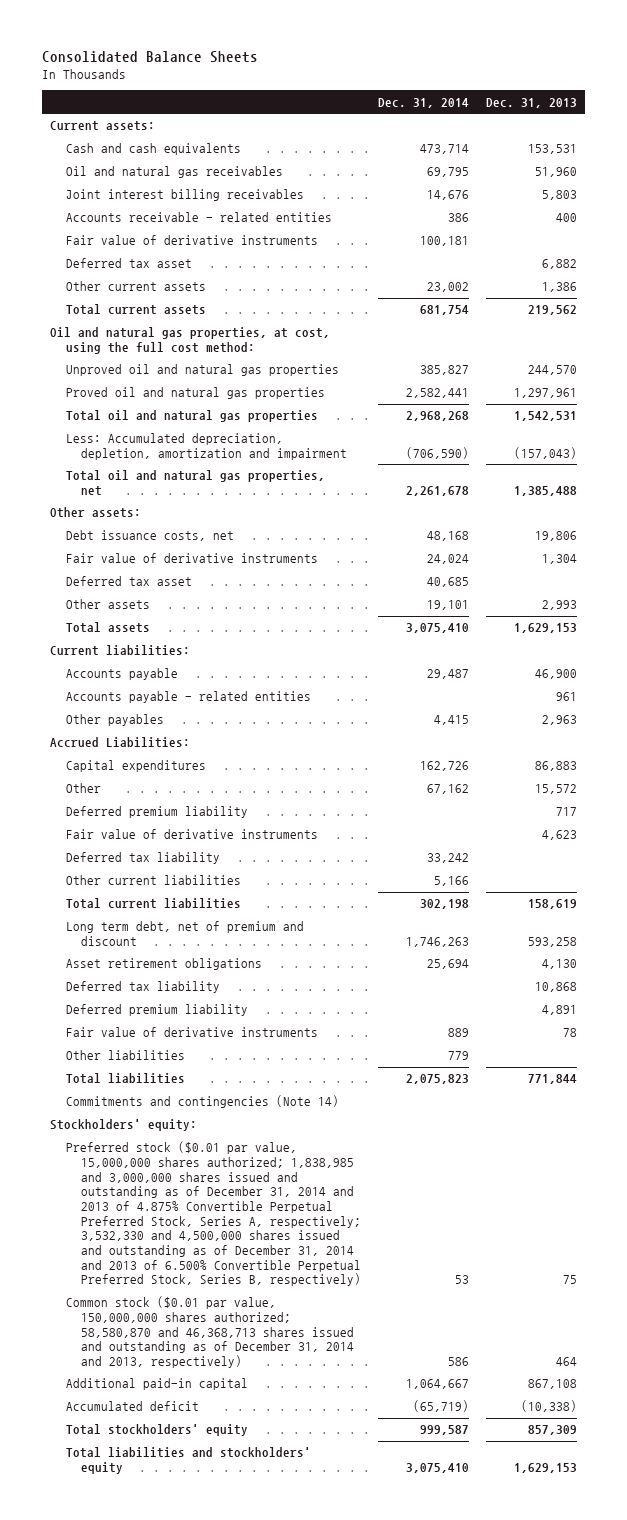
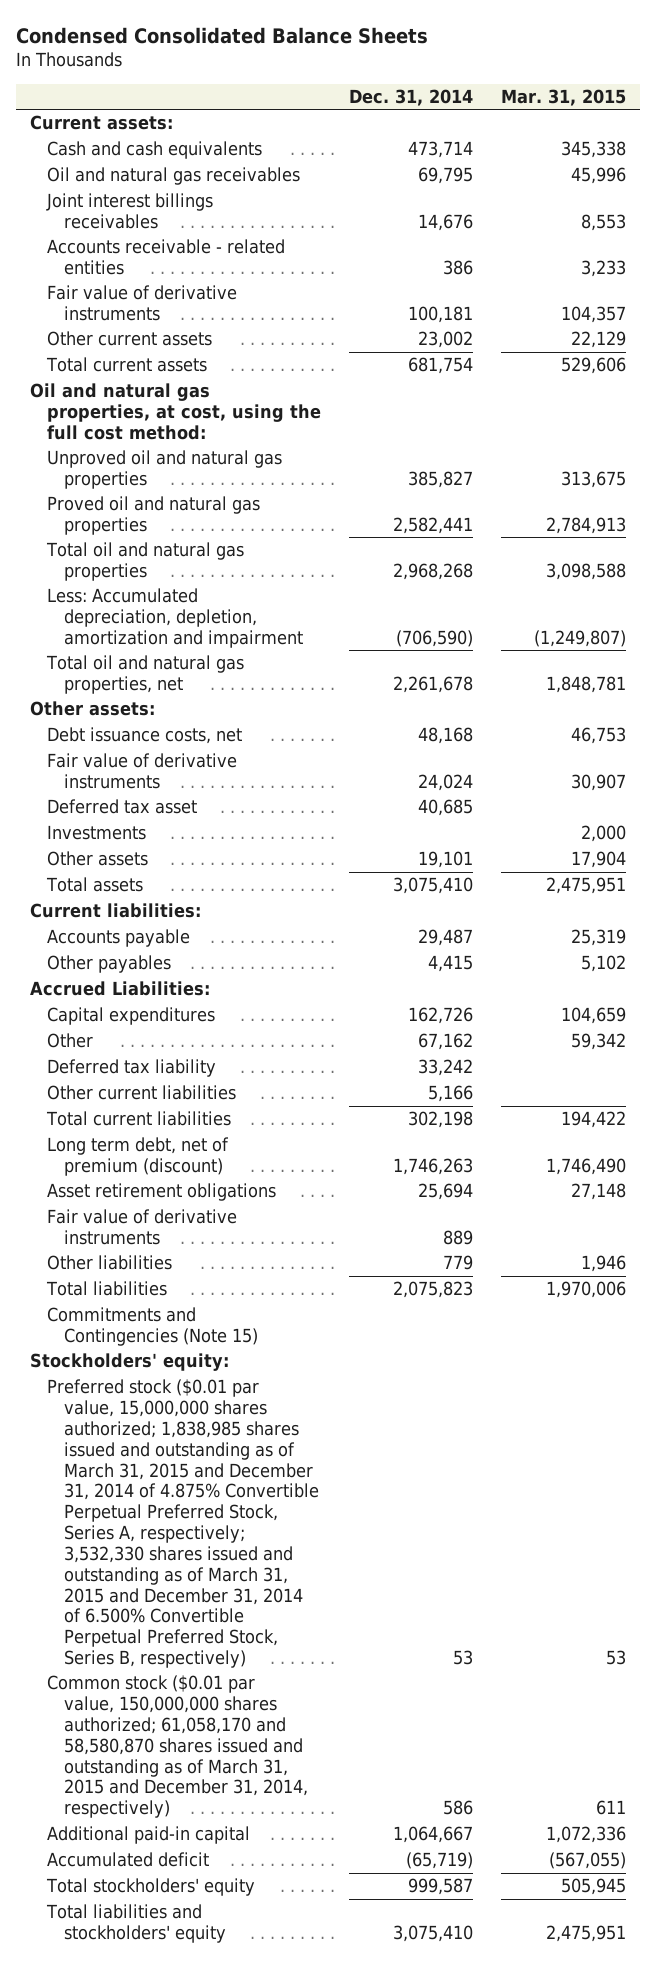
- Consolidated Balance Sheets
+ Condensed Consolidated Balance Sheets
- | Dec. 31, 2014 | Dec. 31, 2013
+ | Dec. 31, 2014 | Mar. 31, 2015
- Joint interest billing receivables | 14,676 | 5,803
+ Joint interest billings receivables | 14,676 | 8,553
- Deferred tax asset | | 6,882
+ Investments | | 2,000
- Accounts payable - related entities | | 961
- Deferred premium liability | | 717
- Fair value of derivative instruments | | 4,623
- Long term debt, net of premium and discount | 1,746,263 | 593,258
+ Long term debt, net of premium (discount) | 1,746,263 | 1,746,490
- Deferred tax liability | | 10,868
- Deferred premium liability | | 4,891
- Commitments and contingencies (Note 14)
+ Commitments and Contingencies (Note 15)
- Preferred stock ($0.01 par value, 15,000,000 shares authorized; 1,838,985 and 3,000,000 shares issued and outstanding as of December 31, 2014 and 2013 of 4.875% Convertible Perpetual Preferred Stock, Series A, respectively; 3,532,330 and 4,500,000 shares issued and outstanding as of December 31, 2014 and 2013 of 6.500% Convertible Perpetual Preferred Stock, Series B, respectively) | 53 | 75
- Common stock ($0.01 par value, 150,000,000 shares authorized; 58,580,870 and 46,368,713 shares issued and outstanding as of December 31, 2014 and 2013, respectively) | 586 | 464
+ Preferred stock ($0.01 par value, 15,000,000 shares authorized; 1,838,985 shares issued and outstanding as of March 31, 2015 and December 31, 2014 of 4.875% Convertible Perpetual Preferred Stock, Series A, respectively; 3,532,330 shares issued and outstanding as of March 31, 2015 and December 31, 2014 of 6.500% Convertible Perpetual Preferred Stock, Series B, respectively) | 53 | 53
+ Common stock ($0.01 par value, 150,000,000 shares authorized; 61,058,170 and 58,580,870 shares issued and outstanding as of March 31, 2015 and December 31, 2014, respectively) | 586 | 611

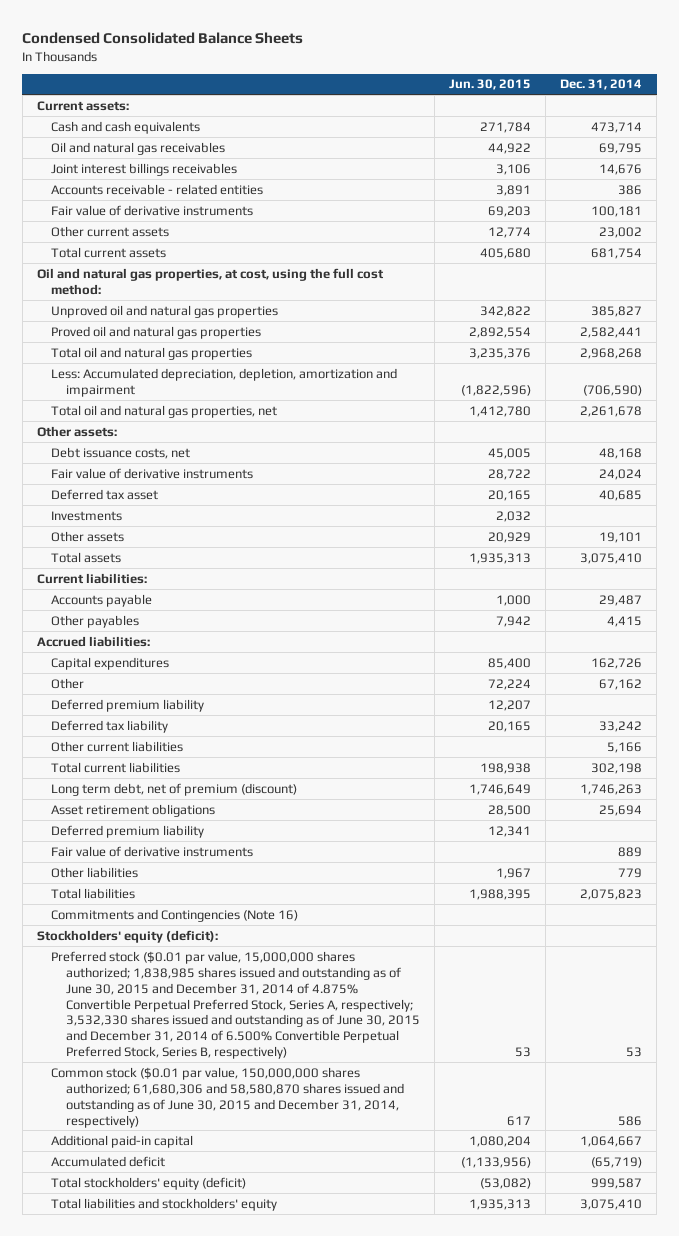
- | Dec. 31, 2014 | Mar. 31, 2015
+ | Jun. 30, 2015 | Dec. 31, 2014
- Accrued Liabilities:
+ Accrued liabilities:
+ Deferred premium liability | 12,207 |
+ Deferred premium liability | 12,341 |
- Commitments and Contingencies (Note 15)
- Stockholders' equity:
- Preferred stock ($0.01 par value, 15,000,000 shares authorized; 1,838,985 shares issued and outstanding as of March 31, 2015 and December 31, 2014 of 4.875% Convertible Perpetual Preferred Stock, Series A, respectively; 3,532,330 shares issued and outstanding as of March 31, 2015 and December 31, 2014 of 6.500% Convertible Perpetual Preferred Stock, Series B, respectively) | 53 | 53
- Common stock ($0.01 par value, 150,000,000 shares authorized; 61,058,170 and 58,580,870 shares issued and outstanding as of March 31, 2015 and December 31, 2014, respectively) | 586 | 611
+ Commitments and Contingencies (Note 16)
+ Stockholders' equity (deficit):
+ Preferred stock ($0.01 par value, 15,000,000 shares authorized; 1,838,985 shares issued and outstanding as of June 30, 2015 and December 31, 2014 of 4.875% Convertible Perpetual Preferred Stock, Series A, respectively; 3,532,330 shares issued and outstanding as of June 30, 2015 and December 31, 2014 of 6.500% Convertible Perpetual Preferred Stock, Series B, respectively) | 53 | 53
+ Common stock ($0.01 par value, 150,000,000 shares authorized; 61,680,306 and 58,580,870 shares issued and outstanding as of June 30, 2015 and December 31, 2014, respectively) | 617 | 586
- Total stockholders' equity | 999,587 | 505,945
+ Total stockholders' equity (deficit) | (53,082) | 999,587

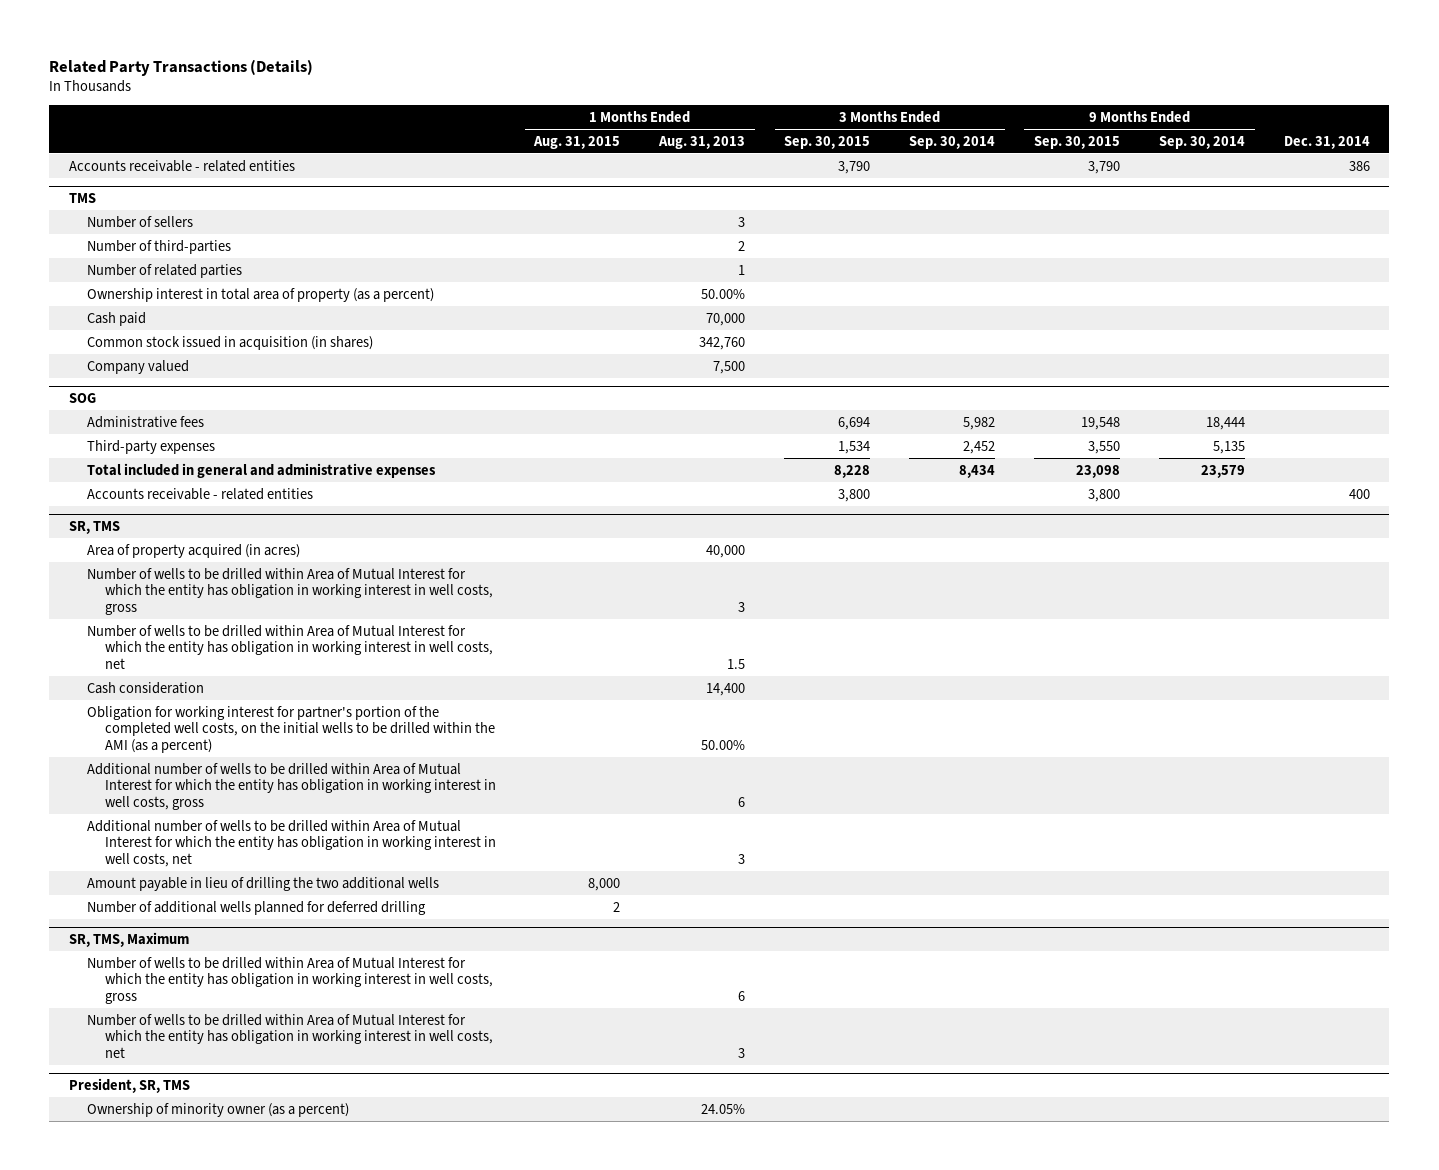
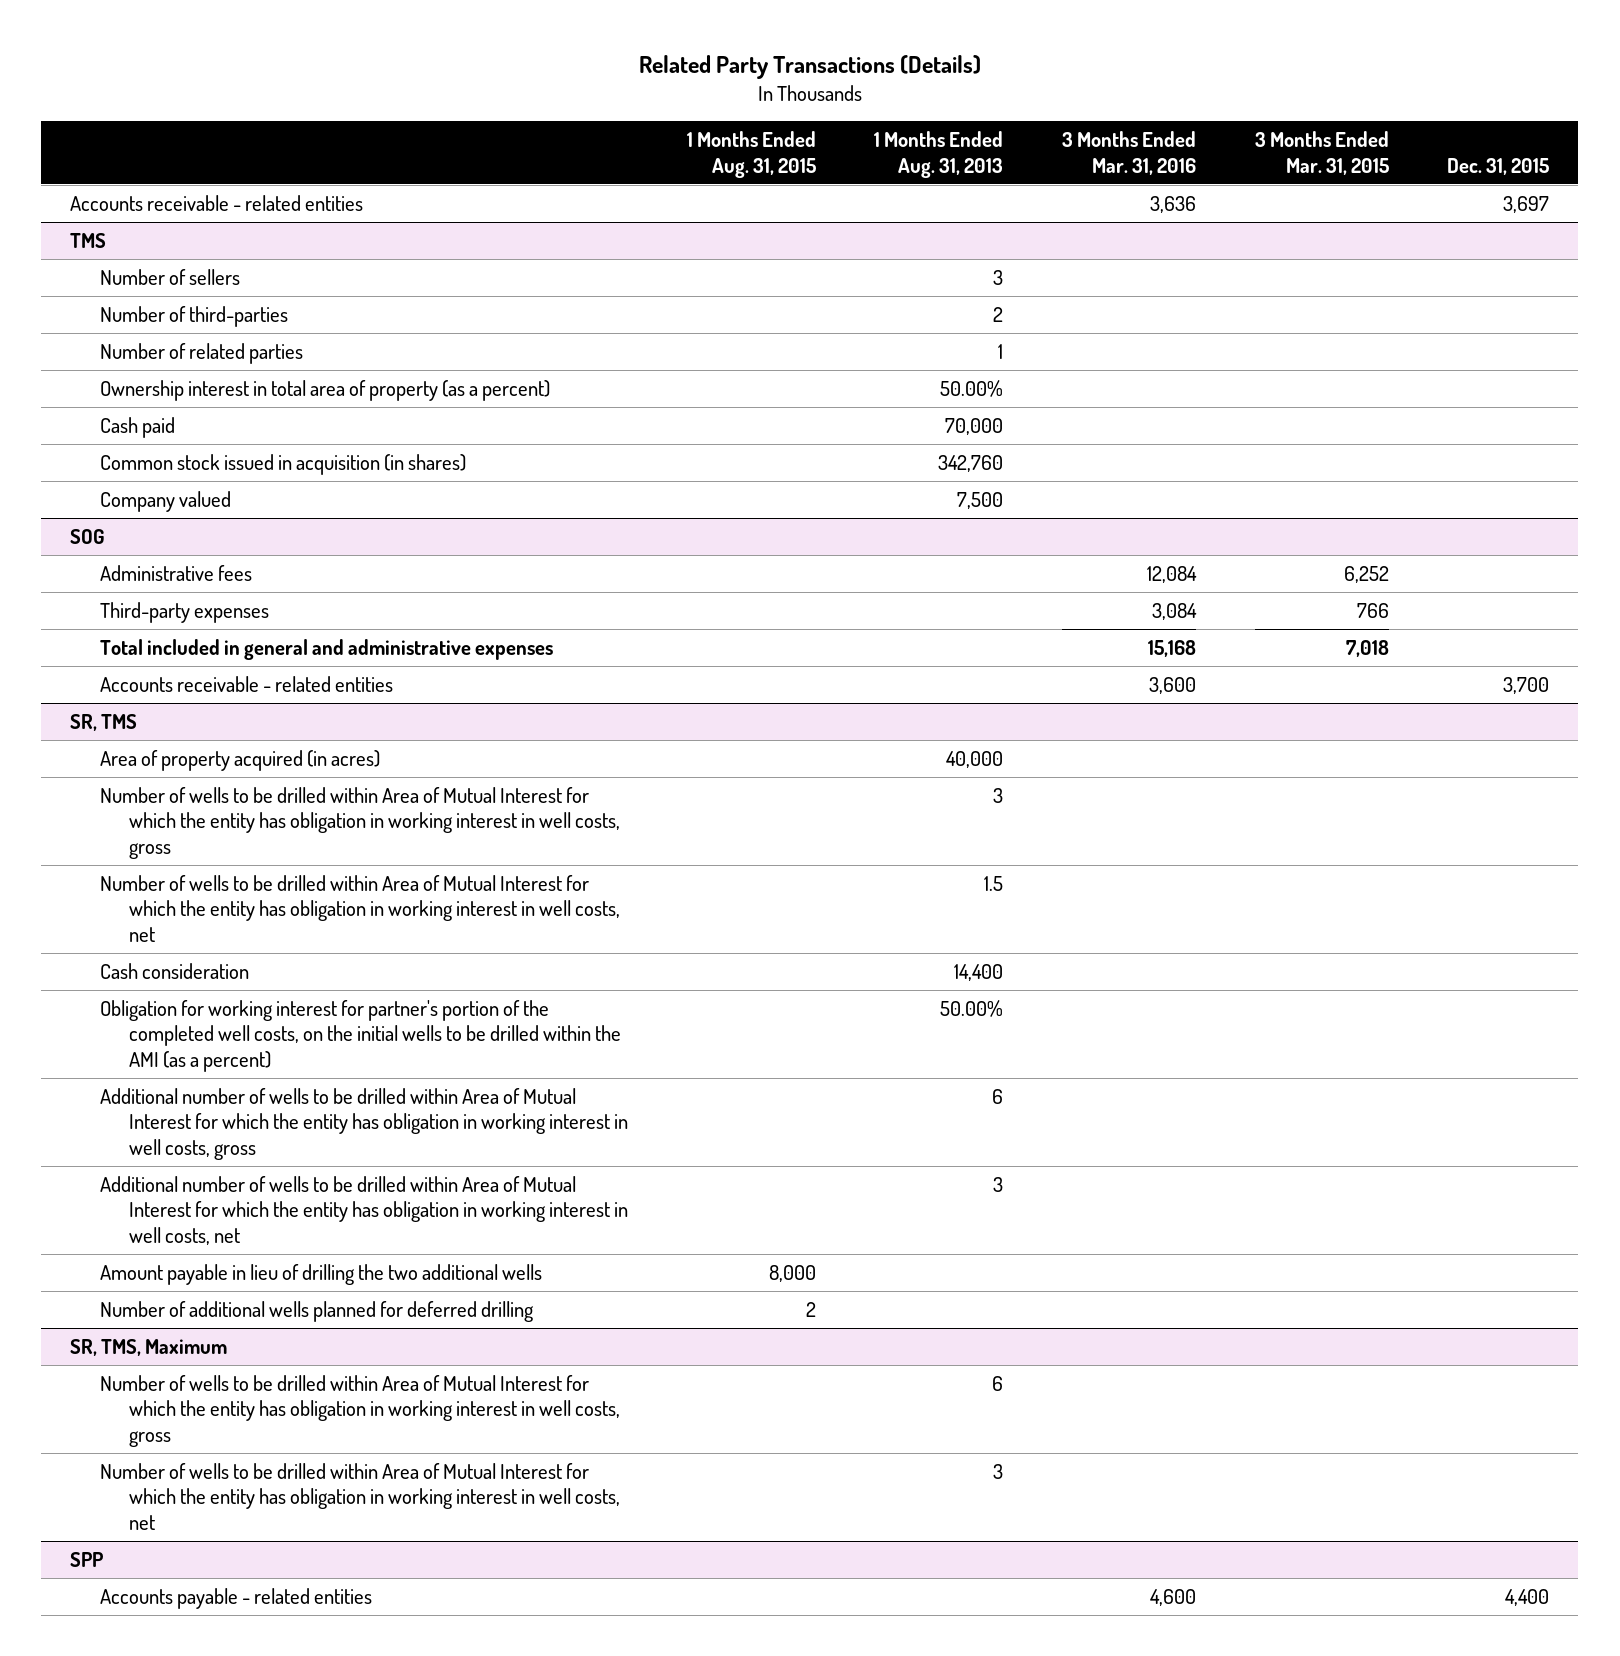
- | 1 Months Ended Aug. 31, 2015 | 1 Months Ended Aug. 31, 2013 | 3 Months Ended Sep. 30, 2015 | 3 Months Ended Sep. 30, 2014 | 9 Months Ended Sep. 30, 2015 | 9 Months Ended Sep. 30, 2014 | Dec. 31, 2014
+ | 1 Months Ended Aug. 31, 2015 | 1 Months Ended Aug. 31, 2013 | 3 Months Ended Mar. 31, 2016 | 3 Months Ended Mar. 31, 2015 | Dec. 31, 2015
- President, SR, TMS
- Ownership of minority owner (as a percent) | | 24.05% | | | | |
+ SPP
+ Accounts payable - related entities | | | 4,600 | | 4,400

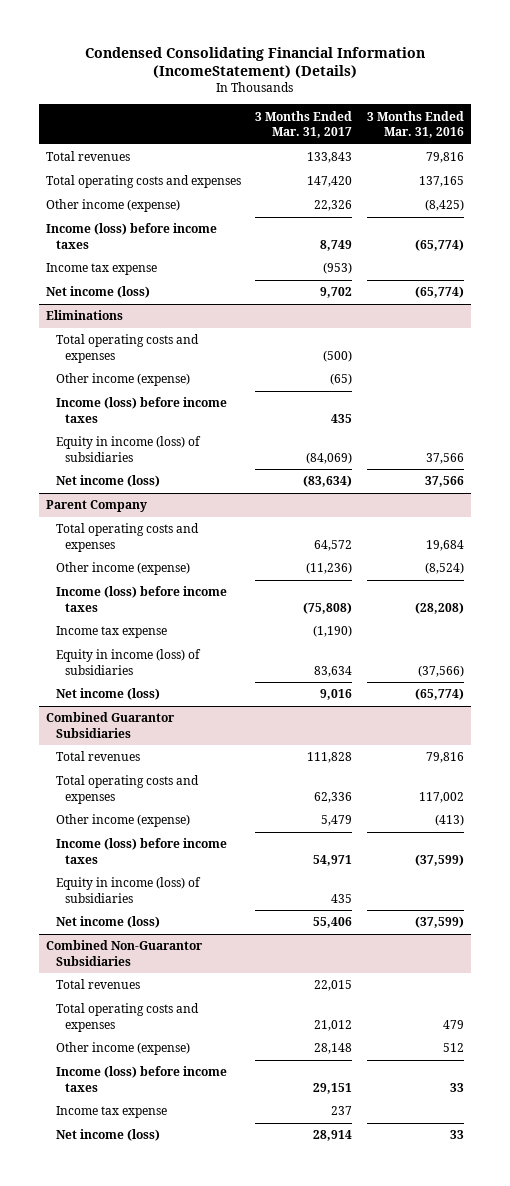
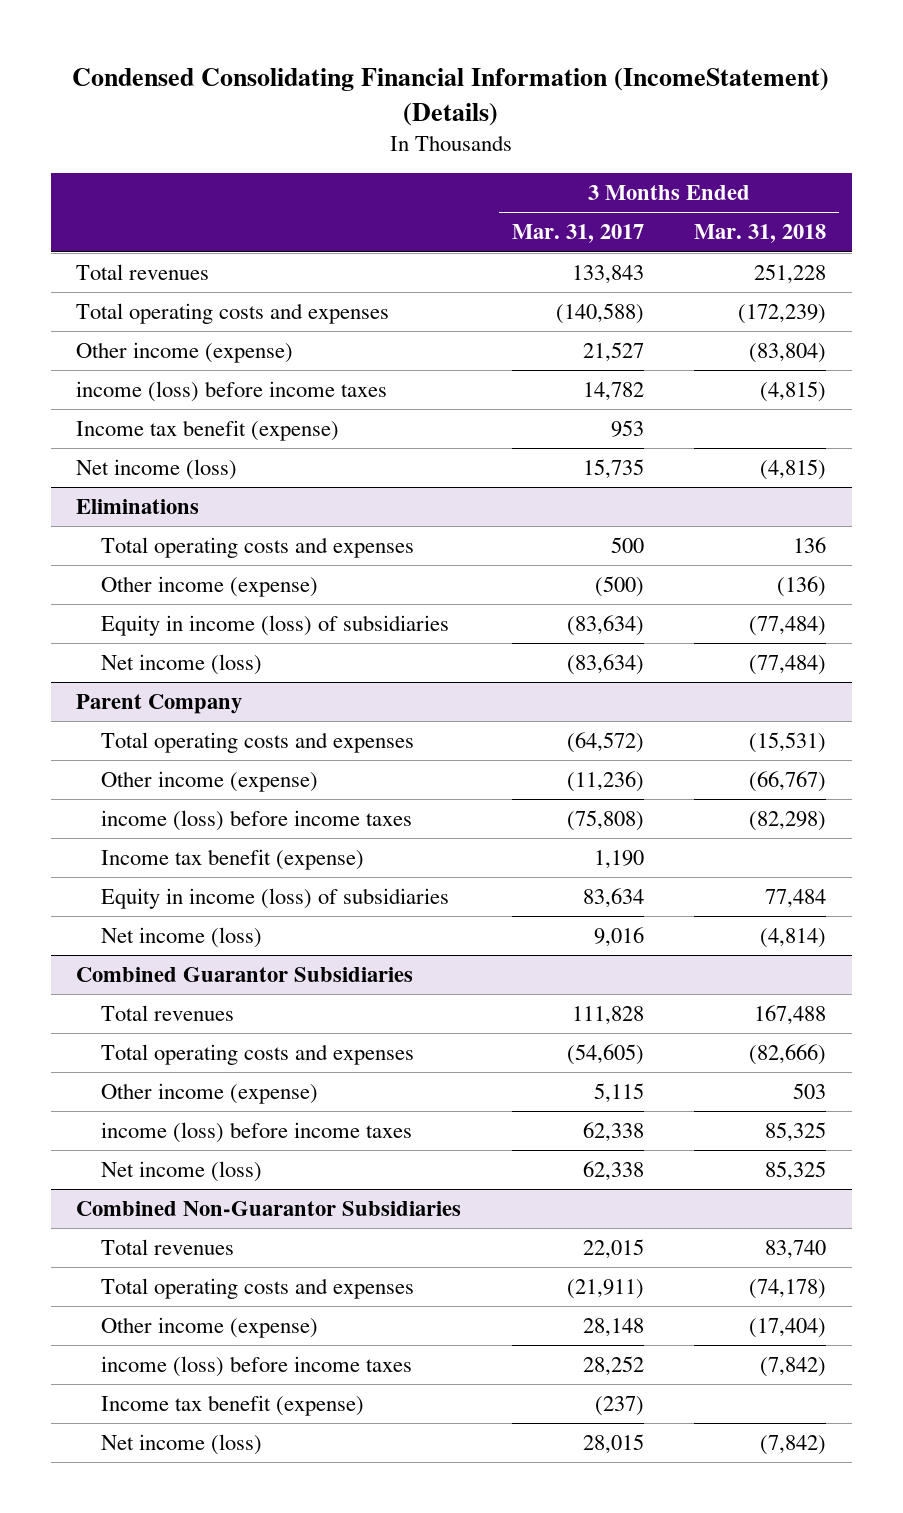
- | 3 Months Ended Mar. 31, 2017 | 3 Months Ended Mar. 31, 2016
+ | 3 Months Ended Mar. 31, 2017 | 3 Months Ended Mar. 31, 2018
- Total operating costs and expenses | 147,420 | 137,165
- Other income (expense) | 22,326 | (8,425)
- Income (loss) before income taxes | 8,749 | (65,774)
- Income tax expense | (953) |
- Net income (loss) | 9,702 | (65,774)
+ Total operating costs and expenses | (140,588) | (172,239)
+ Other income (expense) | 21,527 | (83,804)
+ income (loss) before income taxes | 14,782 | (4,815)
+ Income tax benefit (expense) | 953 |
+ Net income (loss) | 15,735 | (4,815)
@ Eliminations
- Total operating costs and expenses | (500) |
- Other income (expense) | (65) |
- Income (loss) before income taxes | 435 |
- Equity in income (loss) of subsidiaries | (84,069) | 37,566
+ Total operating costs and expenses | 500 | 136
+ Other income (expense) | (500) | (136)
+ Equity in income (loss) of subsidiaries | (83,634) | (77,484)
@ Parent Company
- Total operating costs and expenses | 64,572 | 19,684
+ Total operating costs and expenses | (64,572) | (15,531)
- Income (loss) before income taxes | (75,808) | (28,208)
- Income tax expense | (1,190) |
+ income (loss) before income taxes | (75,808) | (82,298)
+ Income tax benefit (expense) | 1,190 |
@ Combined Guarantor Subsidiaries
- Total operating costs and expenses | 62,336 | 117,002
- Other income (expense) | 5,479 | (413)
- Income (loss) before income taxes | 54,971 | (37,599)
- Equity in income (loss) of subsidiaries | 435 |
- Net income (loss) | 55,406 | (37,599)
+ Total operating costs and expenses | (54,605) | (82,666)
+ Other income (expense) | 5,115 | 503
+ income (loss) before income taxes | 62,338 | 85,325
+ Net income (loss) | 62,338 | 85,325
@ Combined Non-Guarantor Subsidiaries
- Total operating costs and expenses | 21,012 | 479
+ Total operating costs and expenses | (21,911) | (74,178)
- Income (loss) before income taxes | 29,151 | 33
- Income tax expense | 237 |
- Net income (loss) | 28,914 | 33
+ income (loss) before income taxes | 28,252 | (7,842)
+ Income tax benefit (expense) | (237) |
+ Net income (loss) | 28,015 | (7,842)

